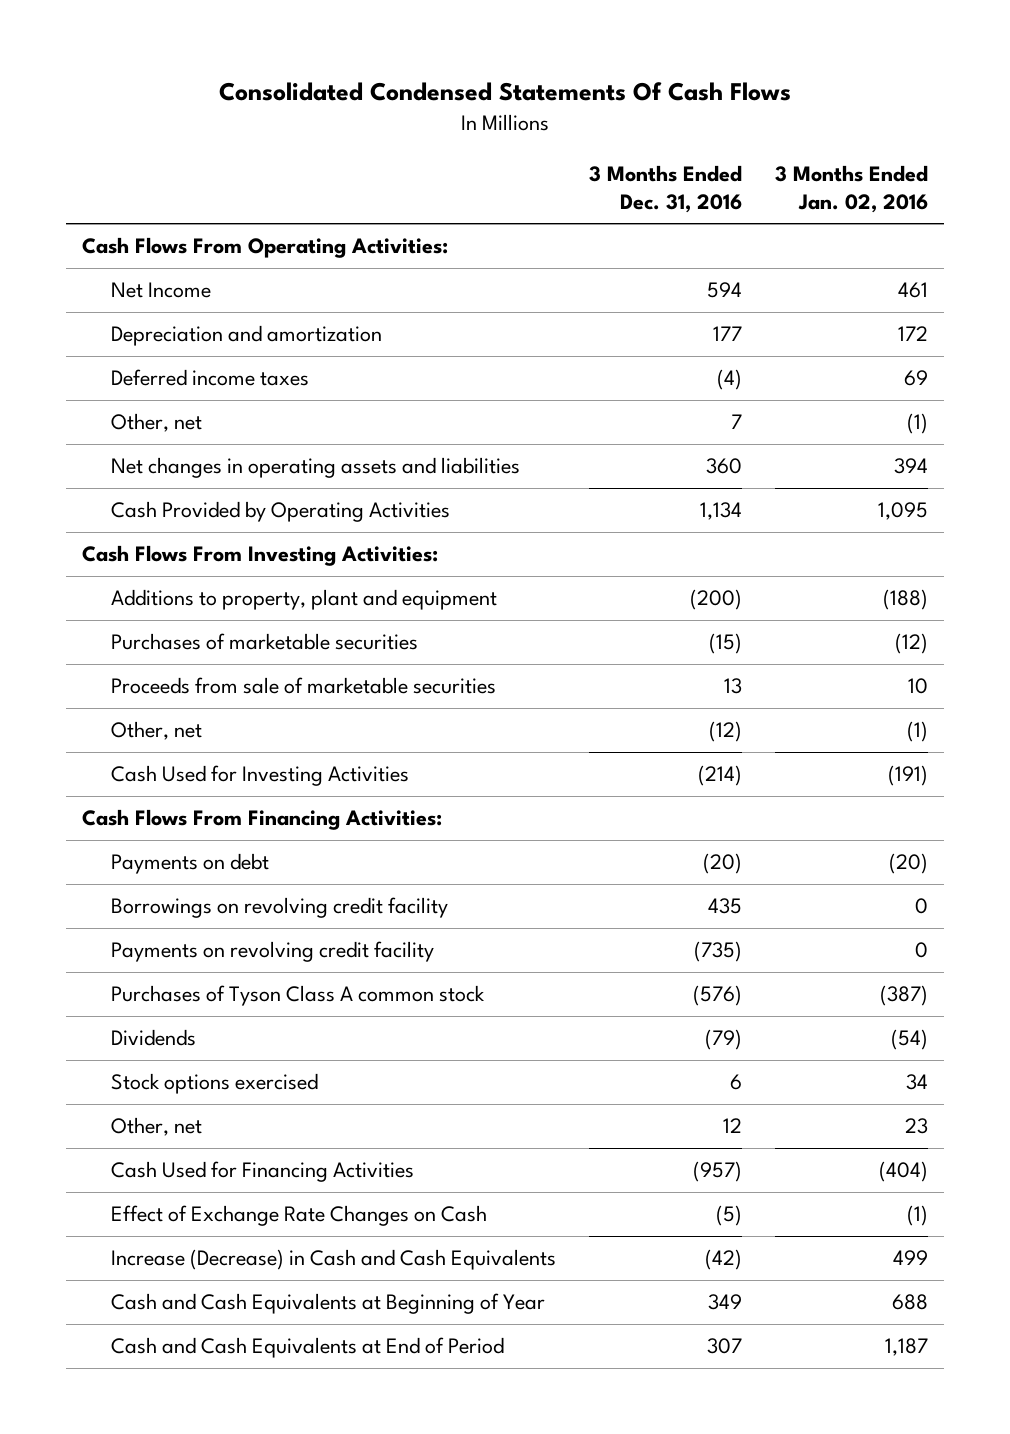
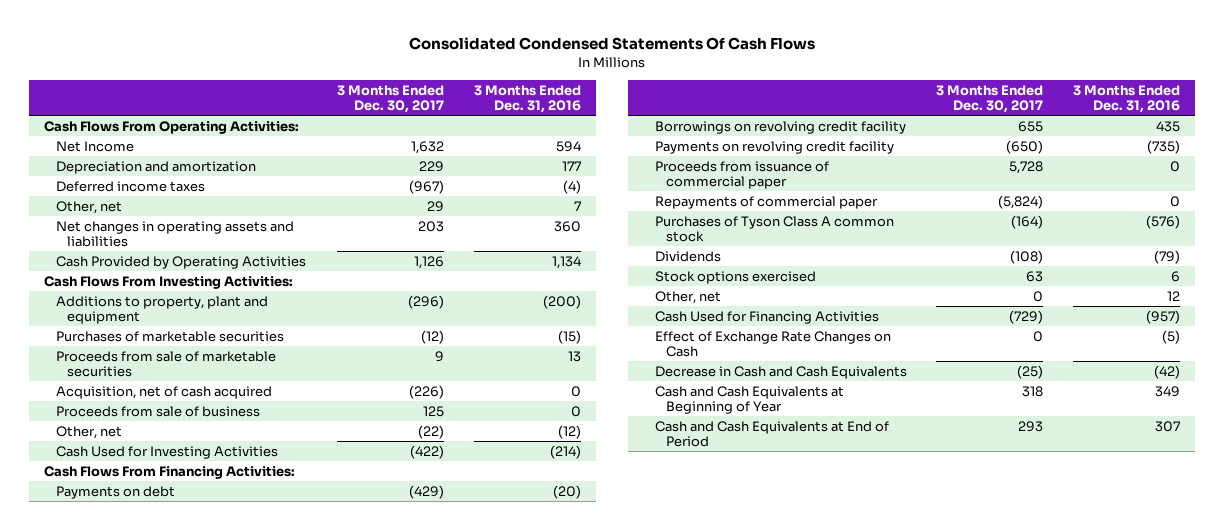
- | 3 Months Ended Dec. 31, 2016 | 3 Months Ended Jan. 02, 2016
+ | 3 Months Ended Dec. 30, 2017 | 3 Months Ended Dec. 31, 2016
+ Acquisition, net of cash acquired | (226) | 0
+ Proceeds from sale of business | 125 | 0
+ Proceeds from issuance of commercial paper | 5,728 | 0
+ Repayments of commercial paper | (5,824) | 0
- Increase (Decrease) in Cash and Cash Equivalents | (42) | 499
+ Decrease in Cash and Cash Equivalents | (25) | (42)

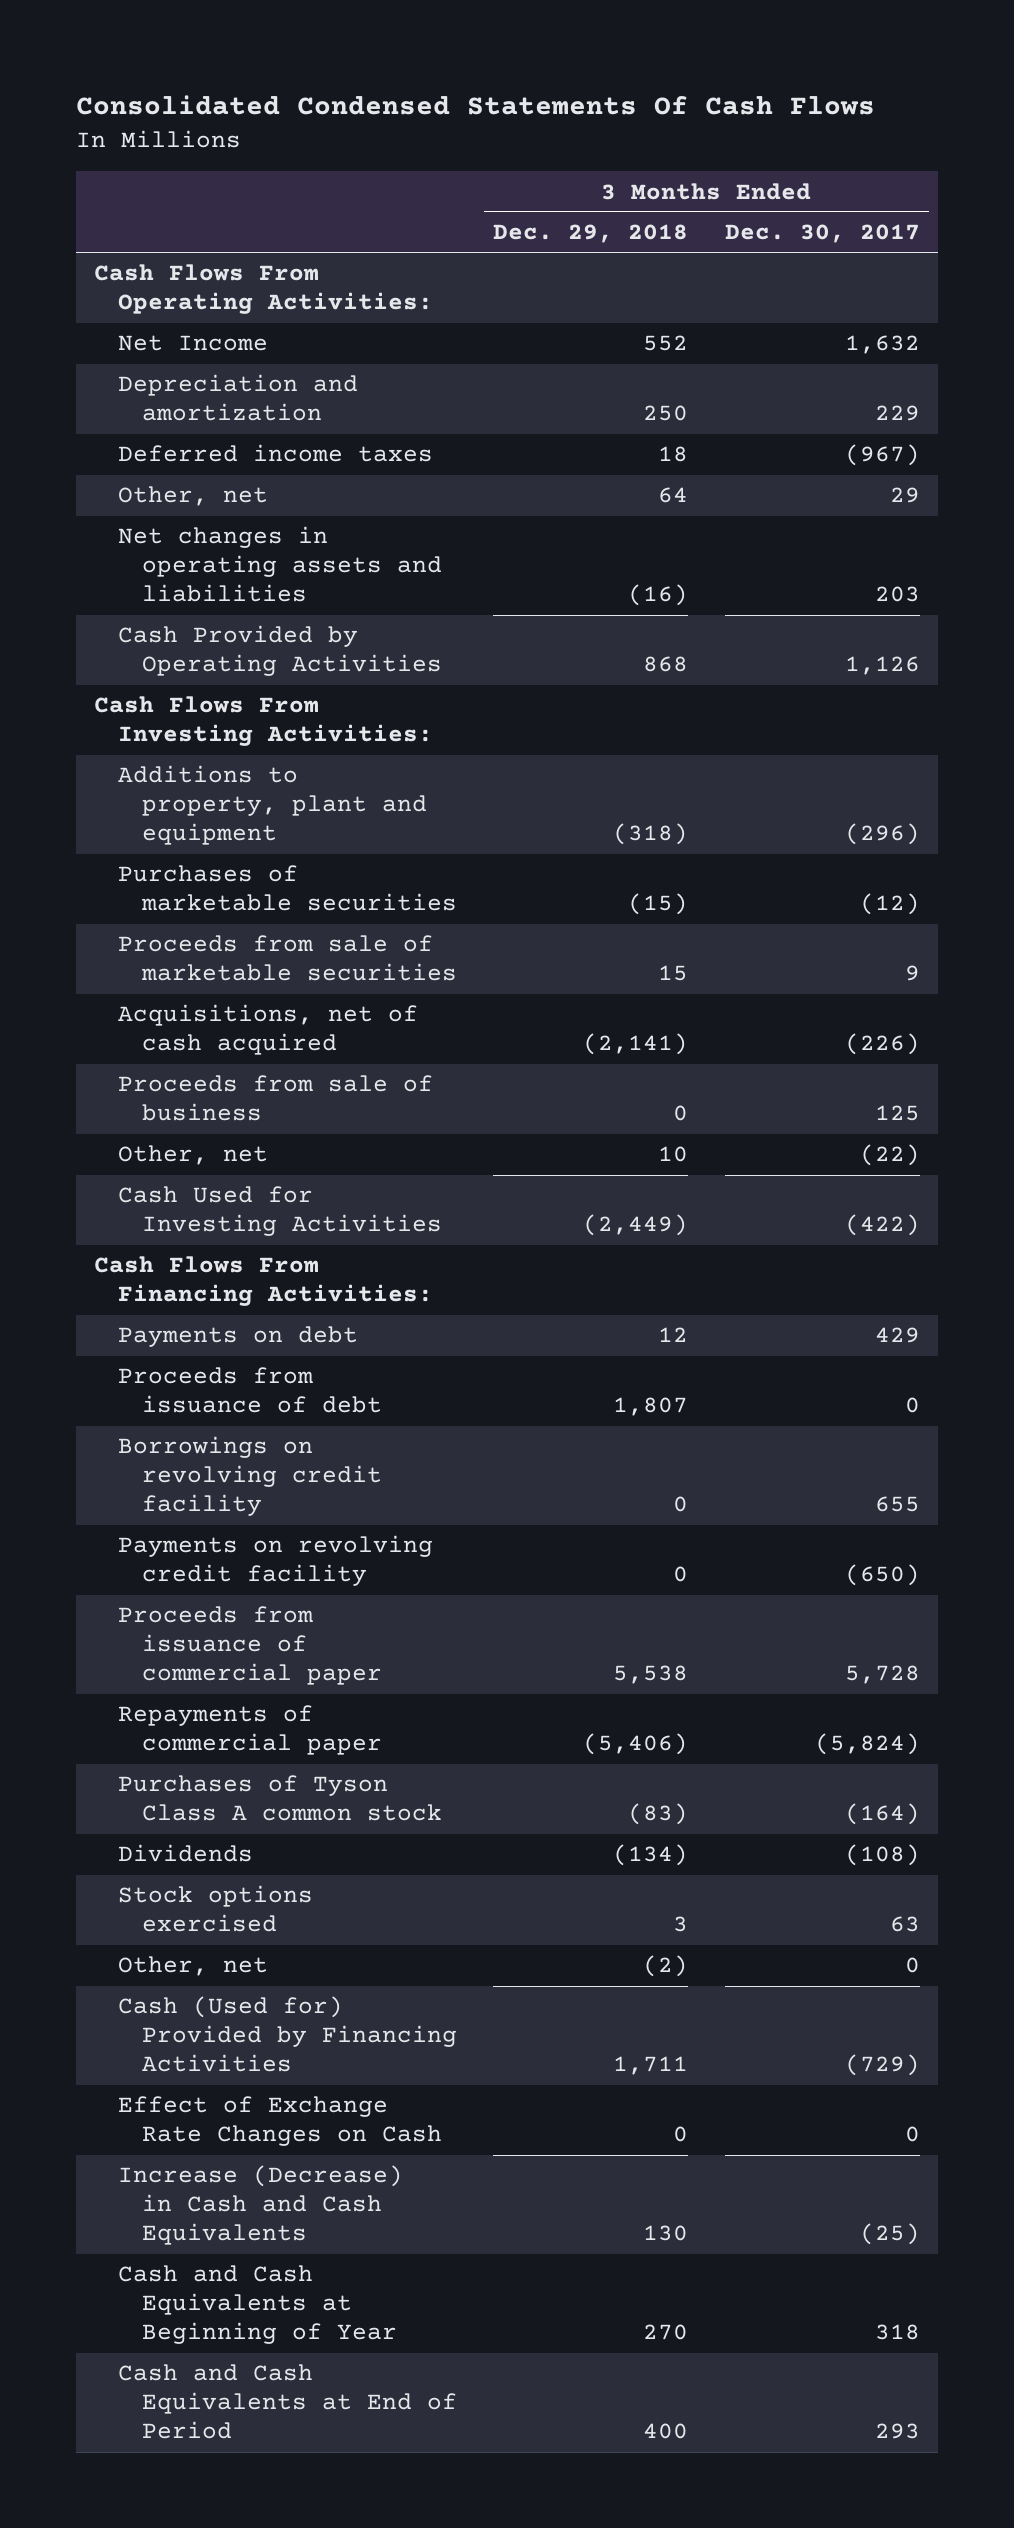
- | 3 Months Ended Dec. 30, 2017 | 3 Months Ended Dec. 31, 2016
+ | 3 Months Ended Dec. 29, 2018 | 3 Months Ended Dec. 30, 2017
- Acquisition, net of cash acquired | (226) | 0
+ Acquisitions, net of cash acquired | (2,141) | (226)
- Payments on debt | (429) | (20)
+ Payments on debt | 12 | 429
+ Proceeds from issuance of debt | 1,807 | 0
- Cash Used for Financing Activities | (729) | (957)
+ Cash (Used for) Provided by Financing Activities | 1,711 | (729)
- Decrease in Cash and Cash Equivalents | (25) | (42)
+ Increase (Decrease) in Cash and Cash Equivalents | 130 | (25)

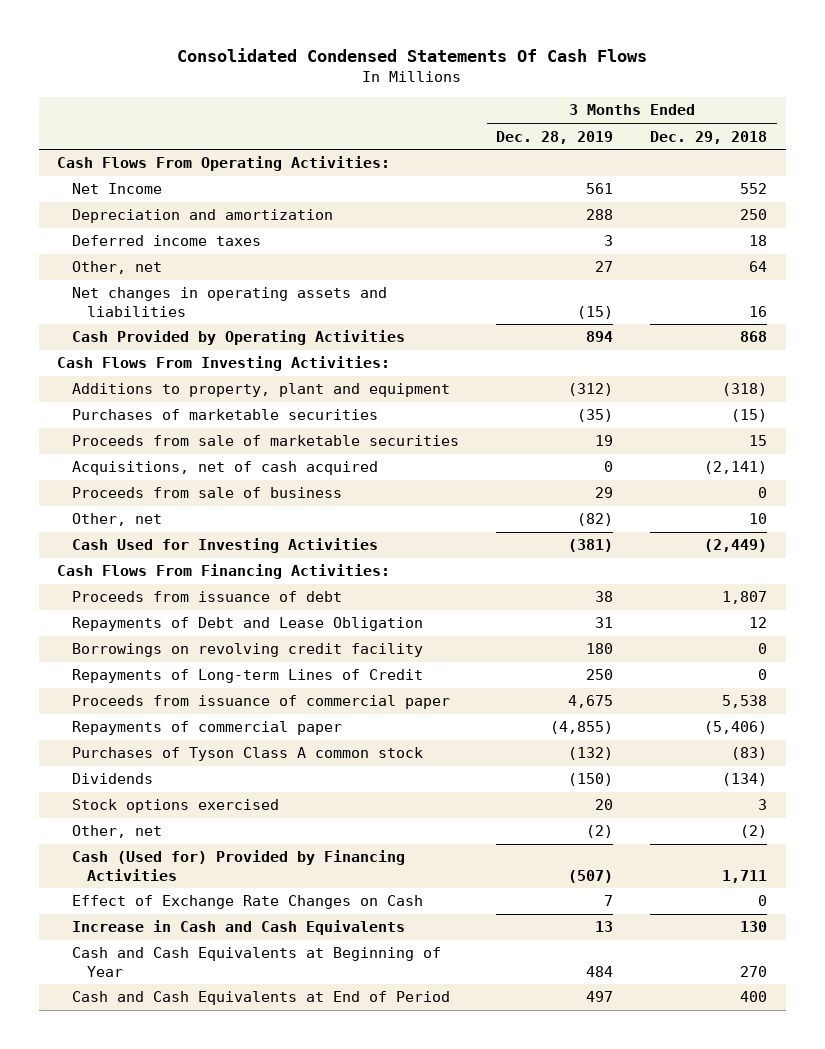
- | 3 Months Ended Dec. 29, 2018 | 3 Months Ended Dec. 30, 2017
+ | 3 Months Ended Dec. 28, 2019 | 3 Months Ended Dec. 29, 2018
- Net changes in operating assets and liabilities | (16) | 203
+ Net changes in operating assets and liabilities | (15) | 16
- Payments on debt | 12 | 429
+ Repayments of Debt and Lease Obligation | 31 | 12
- Payments on revolving credit facility | 0 | (650)
+ Repayments of Long-term Lines of Credit | 250 | 0
- Increase (Decrease) in Cash and Cash Equivalents | 130 | (25)
+ Increase in Cash and Cash Equivalents | 13 | 130

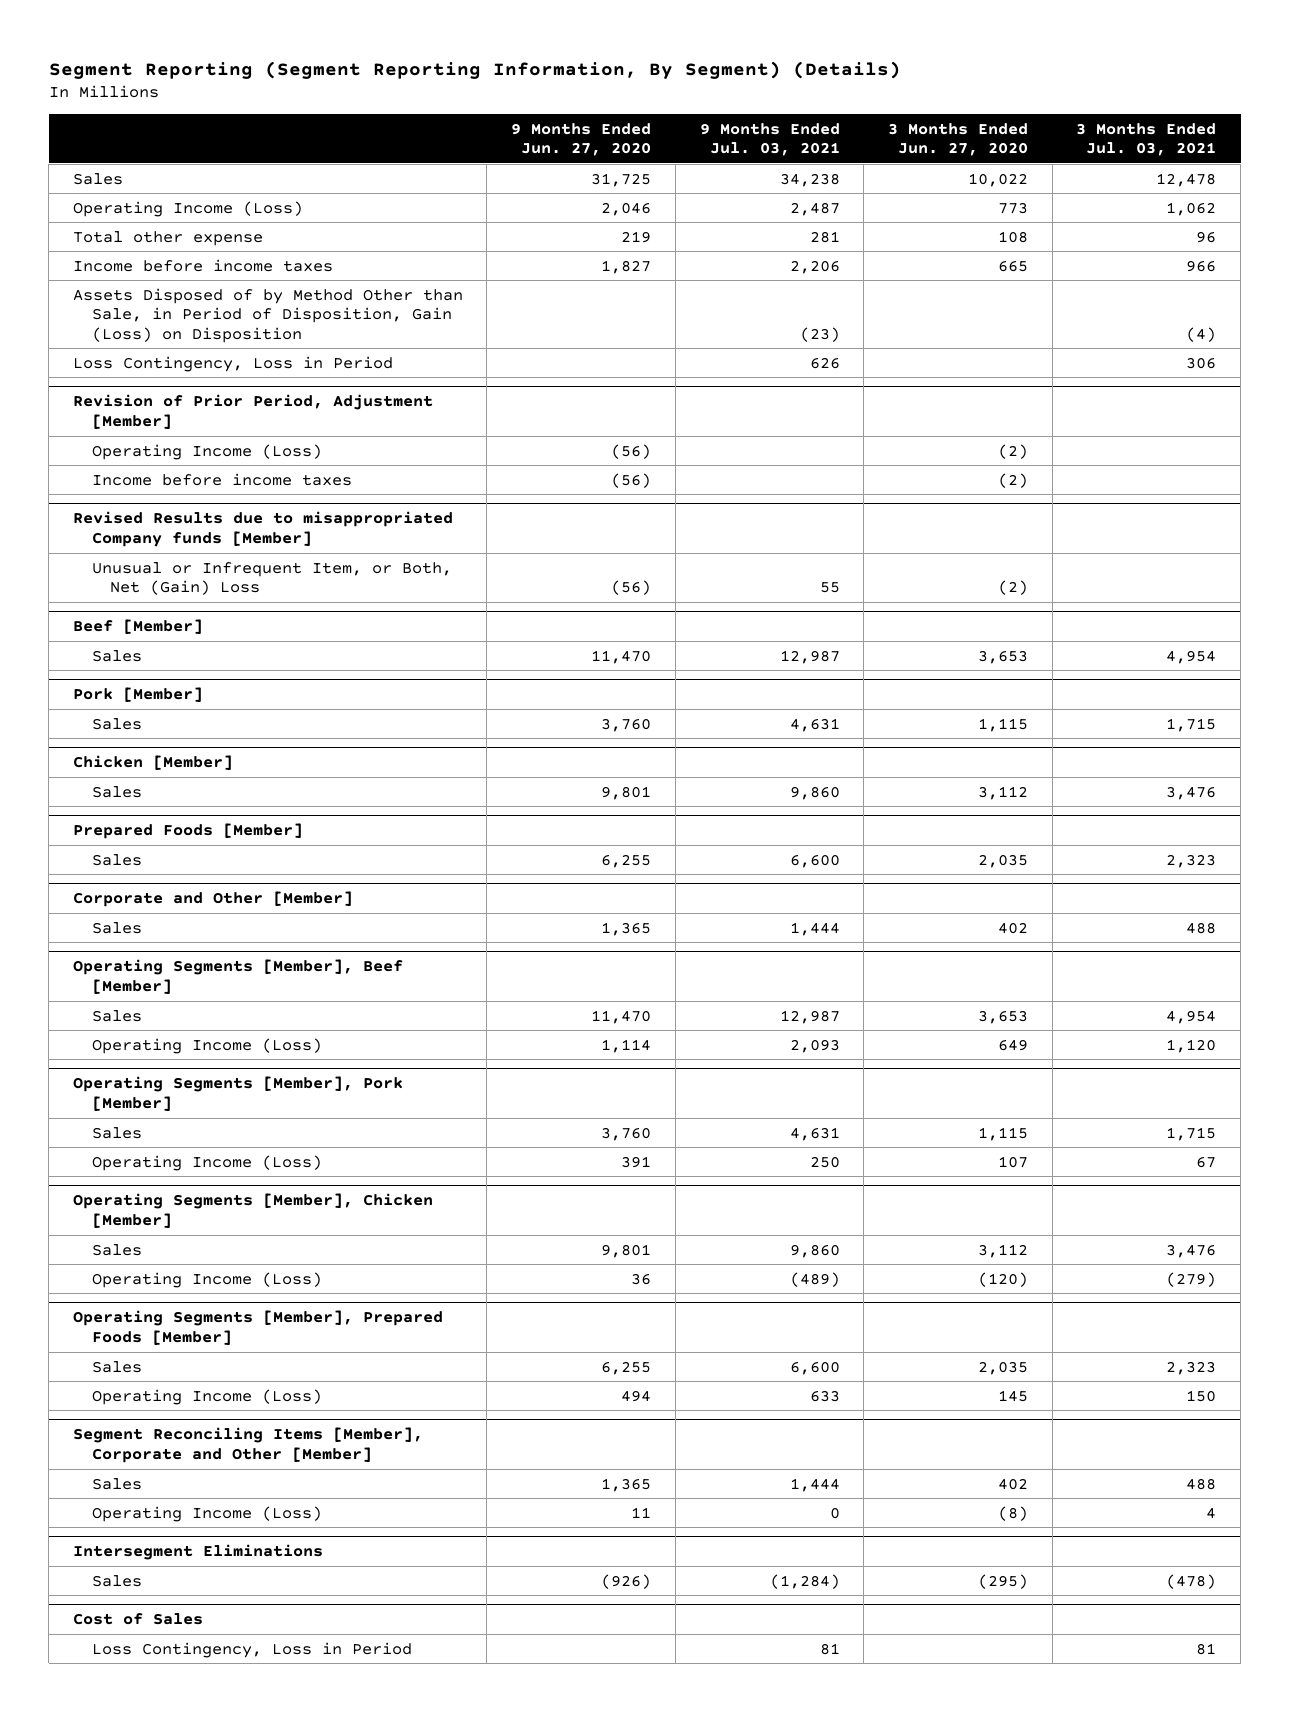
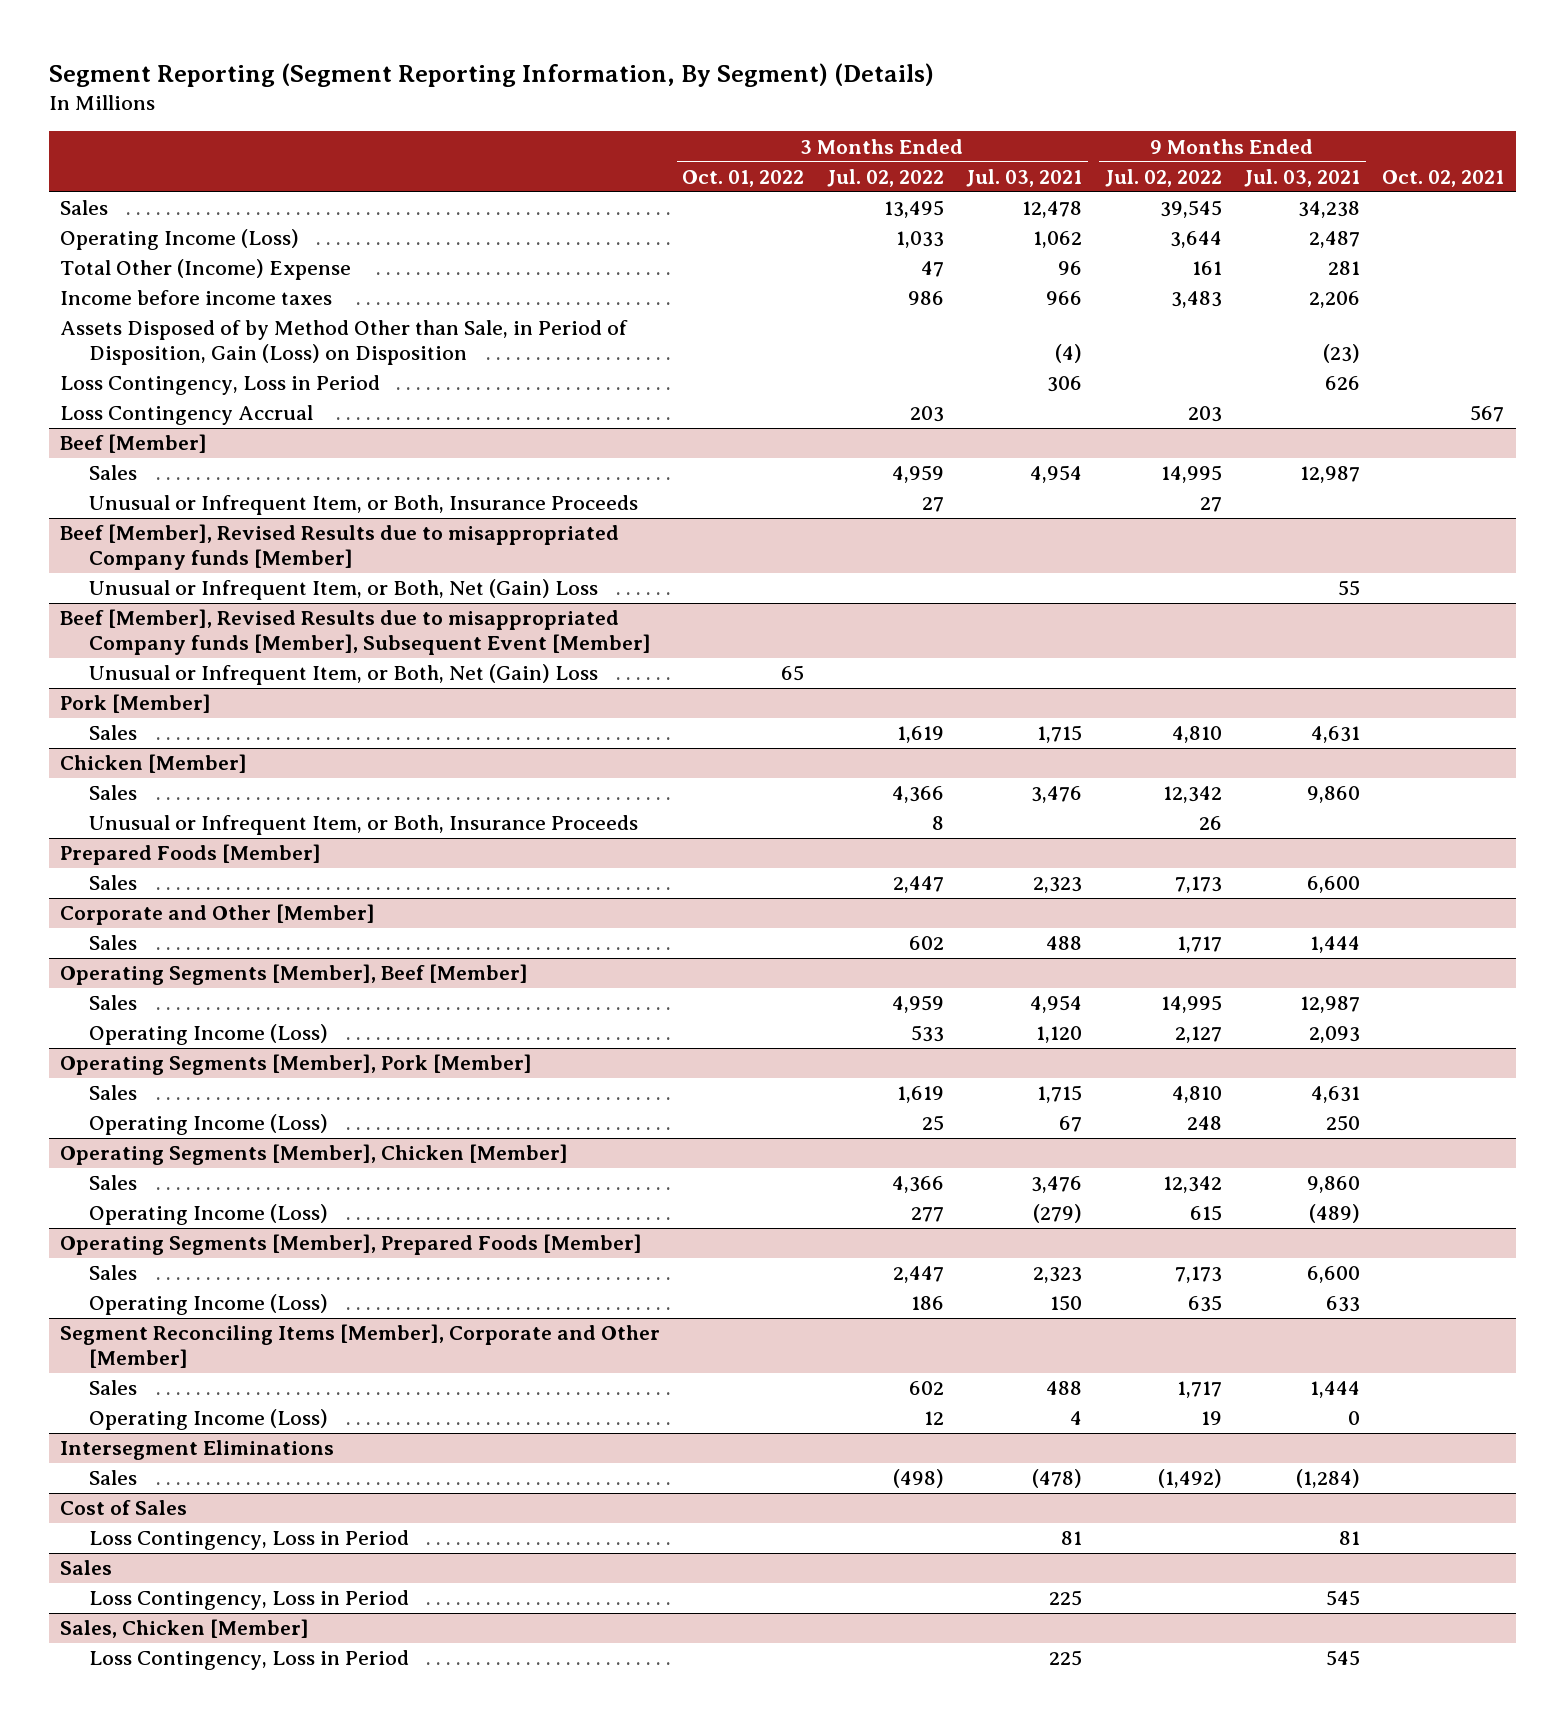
- | 9 Months Ended Jun. 27, 2020 | 9 Months Ended Jul. 03, 2021 | 3 Months Ended Jun. 27, 2020 | 3 Months Ended Jul. 03, 2021
+ | 3 Months Ended Oct. 01, 2022 | 3 Months Ended Jul. 02, 2022 | 3 Months Ended Jul. 03, 2021 | 9 Months Ended Jul. 02, 2022 | 9 Months Ended Jul. 03, 2021 | Oct. 02, 2021
- Total other expense | 219 | 281 | 108 | 96
+ Total Other (Income) Expense | | 47 | 96 | 161 | 281 |
- Revision of Prior Period, Adjustment [Member]
- Operating Income (Loss) | (56) | | (2) |
- Income before income taxes | (56) | | (2) |
- Revised Results due to misappropriated Company funds [Member]
- Unusual or Infrequent Item, or Both, Net (Gain) Loss | (56) | 55 | (2) |
+ Loss Contingency Accrual | | 203 | | 203 | | 567
@ Beef [Member]
+ Unusual or Infrequent Item, or Both, Insurance Proceeds | | 27 | | 27 | |
+ Beef [Member], Revised Results due to misappropriated Company funds [Member]
+ Unusual or Infrequent Item, or Both, Net (Gain) Loss | | | | | 55 |
+ Beef [Member], Revised Results due to misappropriated Company funds [Member], Subsequent Event [Member]
+ Unusual or Infrequent Item, or Both, Net (Gain) Loss | 65 | | | | |
@ Chicken [Member]
+ Unusual or Infrequent Item, or Both, Insurance Proceeds | | 8 | | 26 | |
+ Sales
+ Loss Contingency, Loss in Period | | | 225 | | 545 |
+ Sales, Chicken [Member]
+ Loss Contingency, Loss in Period | | | 225 | | 545 |

